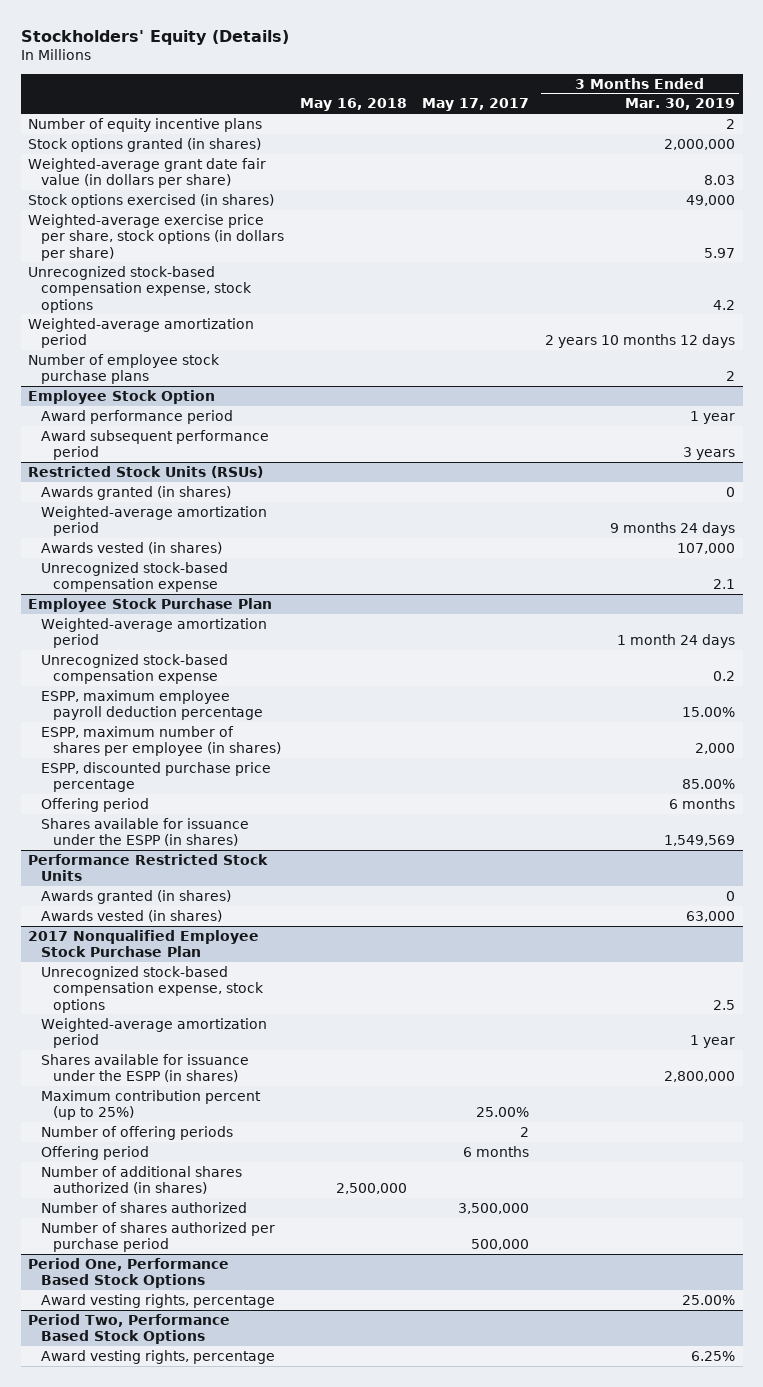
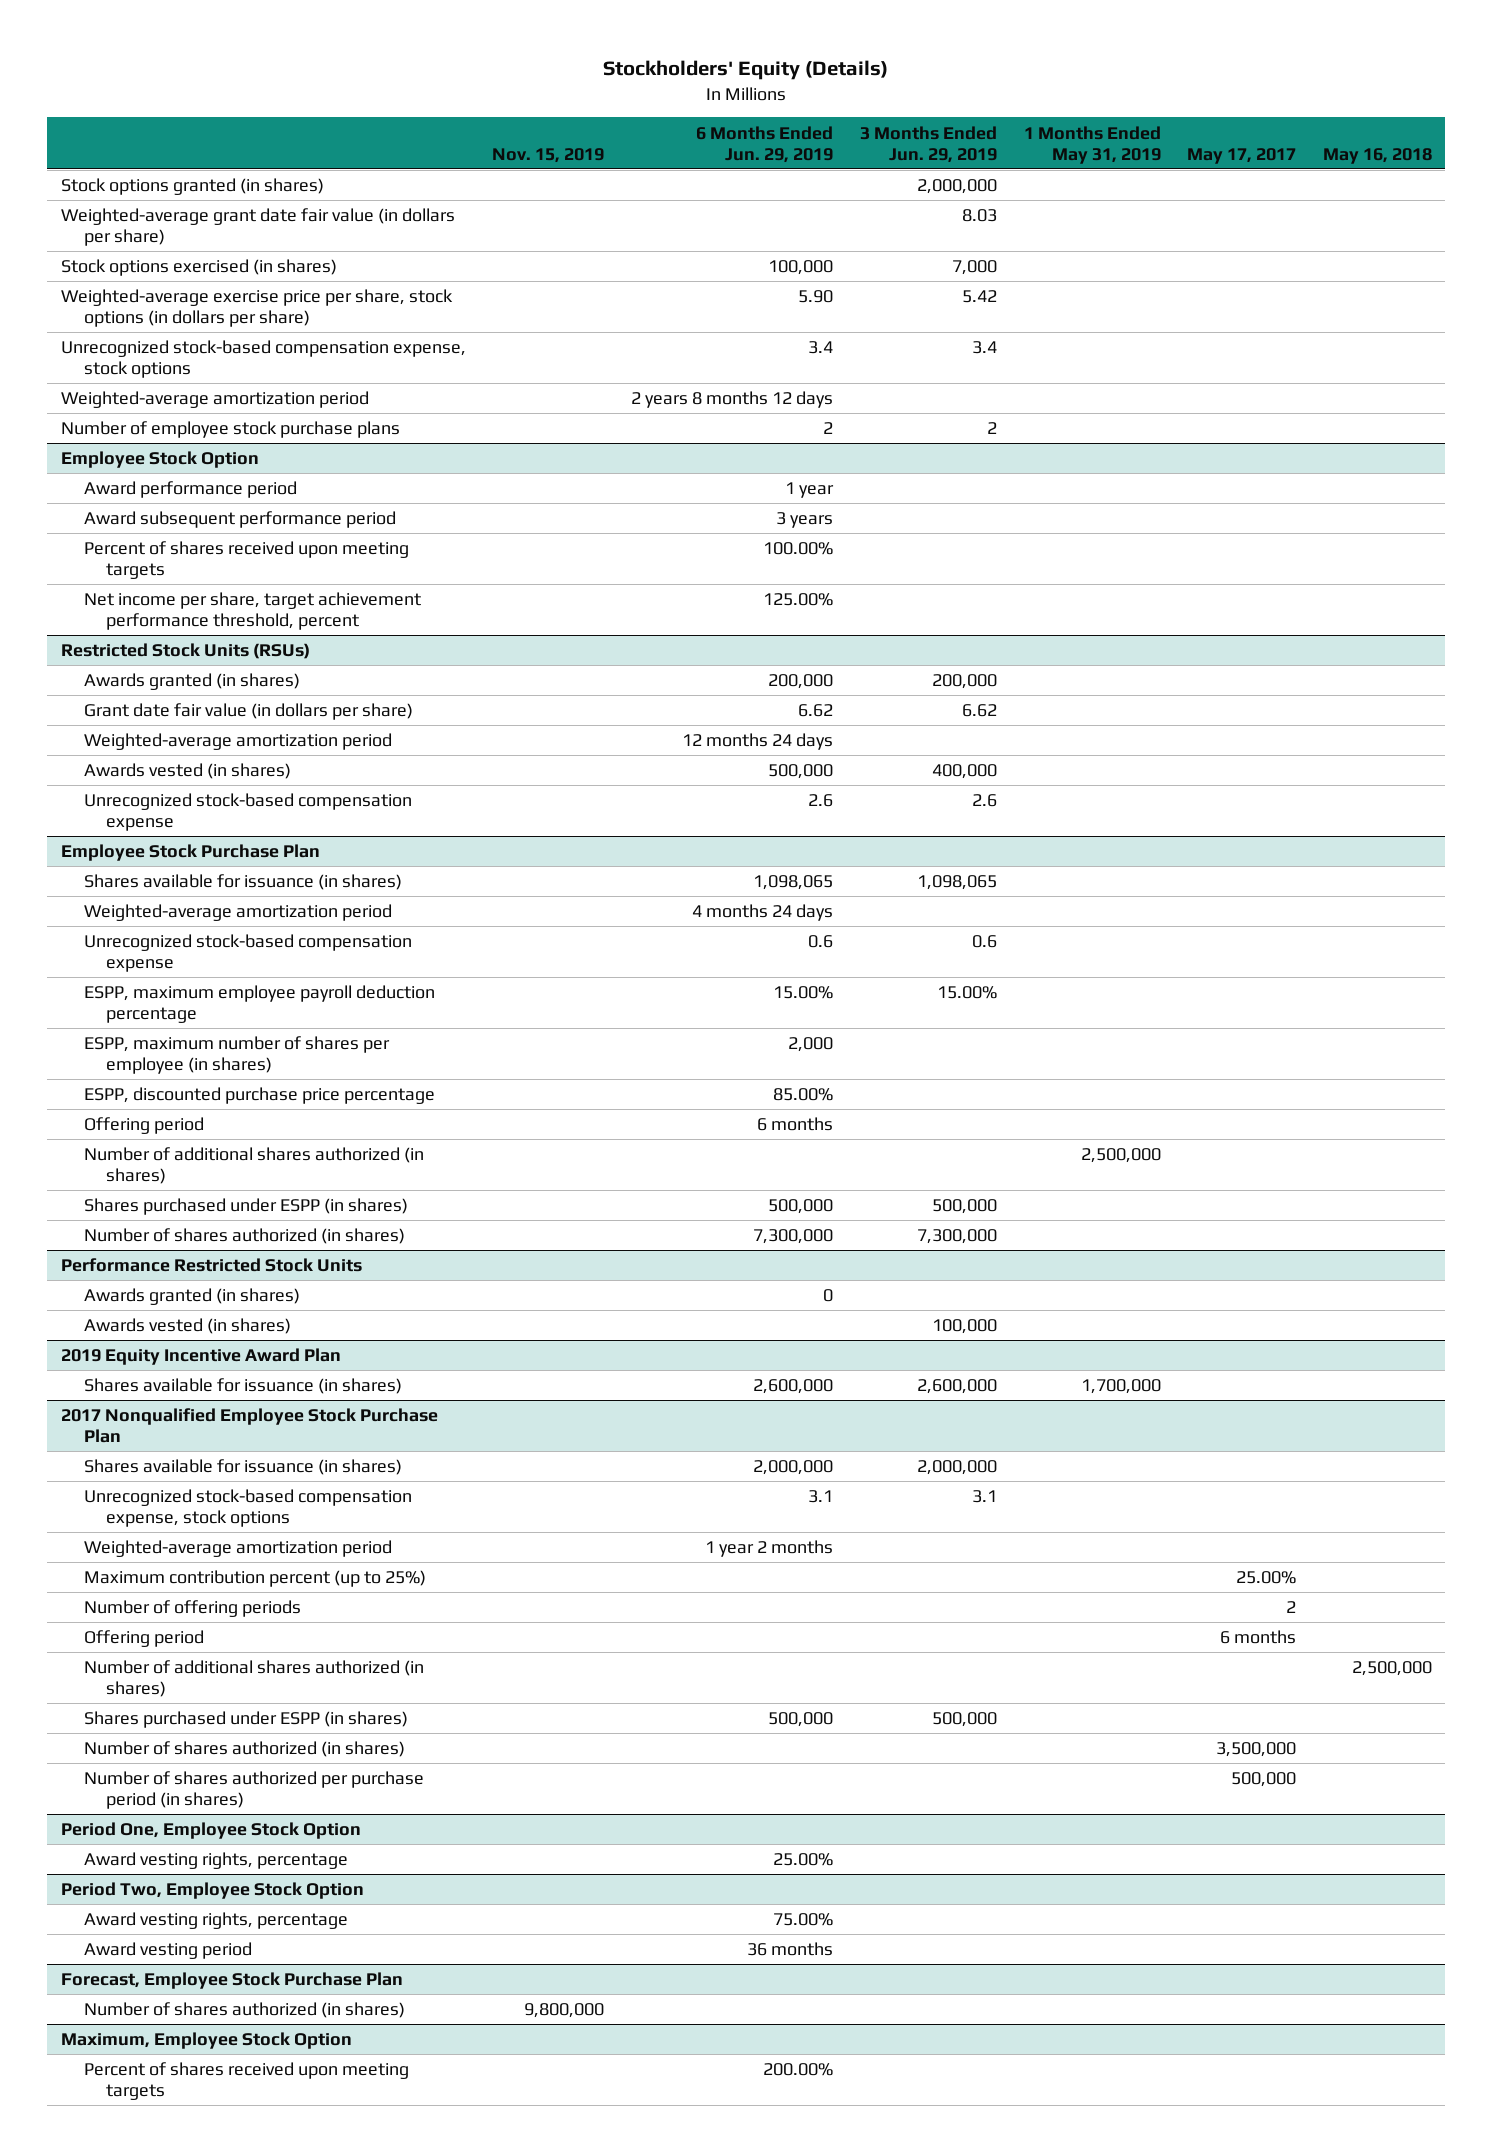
- | May 16, 2018 | May 17, 2017 | 3 Months Ended Mar. 30, 2019
+ | Nov. 15, 2019 | 6 Months Ended Jun. 29, 2019 | 3 Months Ended Jun. 29, 2019 | 1 Months Ended May 31, 2019 | May 17, 2017 | May 16, 2018
- Number of equity incentive plans | | | 2
@ Employee Stock Option
+ Percent of shares received upon meeting targets | | 100.00% | | | |
+ Net income per share, target achievement performance threshold, percent | | 125.00% | | | |
@ Restricted Stock Units (RSUs)
+ Grant date fair value (in dollars per share) | | 6.62 | 6.62 | | |
@ Employee Stock Purchase Plan
+ Shares available for issuance (in shares) | | 1,098,065 | 1,098,065 | | |
- Shares available for issuance under the ESPP (in shares) | | | 1,549,569
+ Number of additional shares authorized (in shares) | | | | 2,500,000 | |
+ Shares purchased under ESPP (in shares) | | 500,000 | 500,000 | | |
+ Number of shares authorized (in shares) | | 7,300,000 | 7,300,000 | | |
+ 2019 Equity Incentive Award Plan
+ Shares available for issuance (in shares) | | 2,600,000 | 2,600,000 | 1,700,000 | |
@ 2017 Nonqualified Employee Stock Purchase Plan
+ Shares available for issuance (in shares) | | 2,000,000 | 2,000,000 | | |
- Shares available for issuance under the ESPP (in shares) | | | 2,800,000
- Number of shares authorized | | 3,500,000 |
- Number of shares authorized per purchase period | | 500,000 |
- Period One, Performance Based Stock Options
@ 2017 Nonqualified Employee Stock Purchase Plan
+ Shares purchased under ESPP (in shares) | | 500,000 | 500,000 | | |
+ Number of shares authorized (in shares) | | | | | 3,500,000 |
+ Number of shares authorized per purchase period (in shares) | | | | | 500,000 |
+ Period One, Employee Stock Option
- Period Two, Performance Based Stock Options
+ Period Two, Employee Stock Option
+ Award vesting period | | 36 months | | | |
+ Forecast, Employee Stock Purchase Plan
+ Number of shares authorized (in shares) | 9,800,000 | | | | |
+ Maximum, Employee Stock Option
+ Percent of shares received upon meeting targets | | 200.00% | | | |

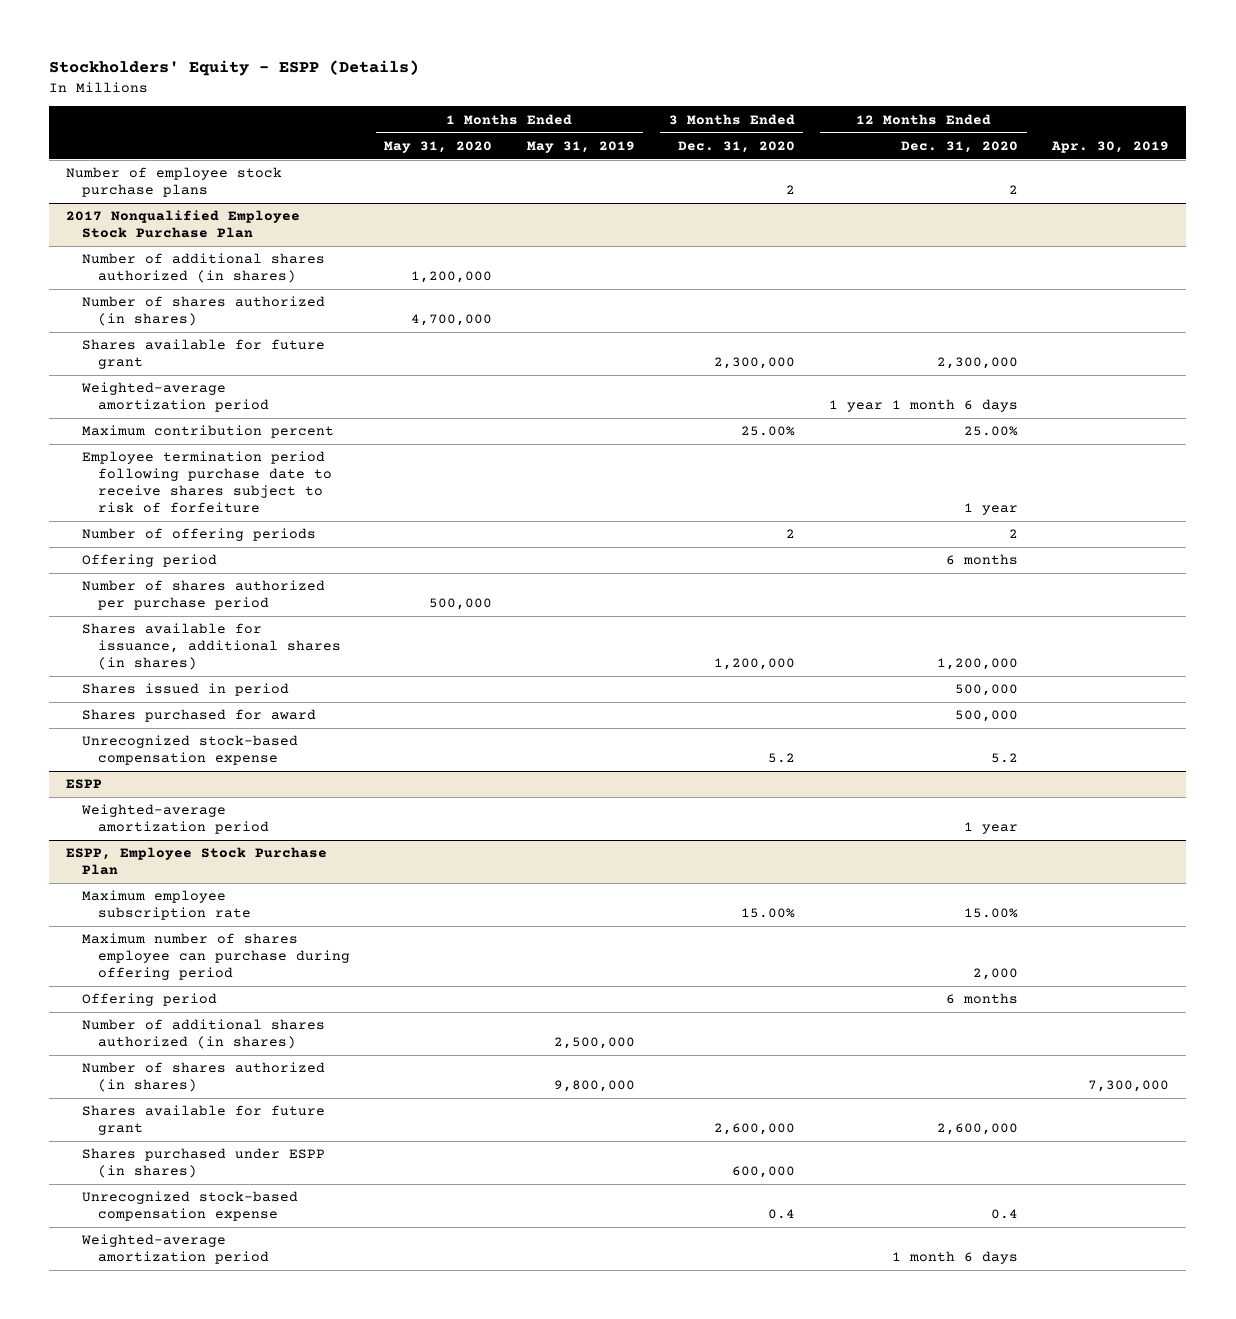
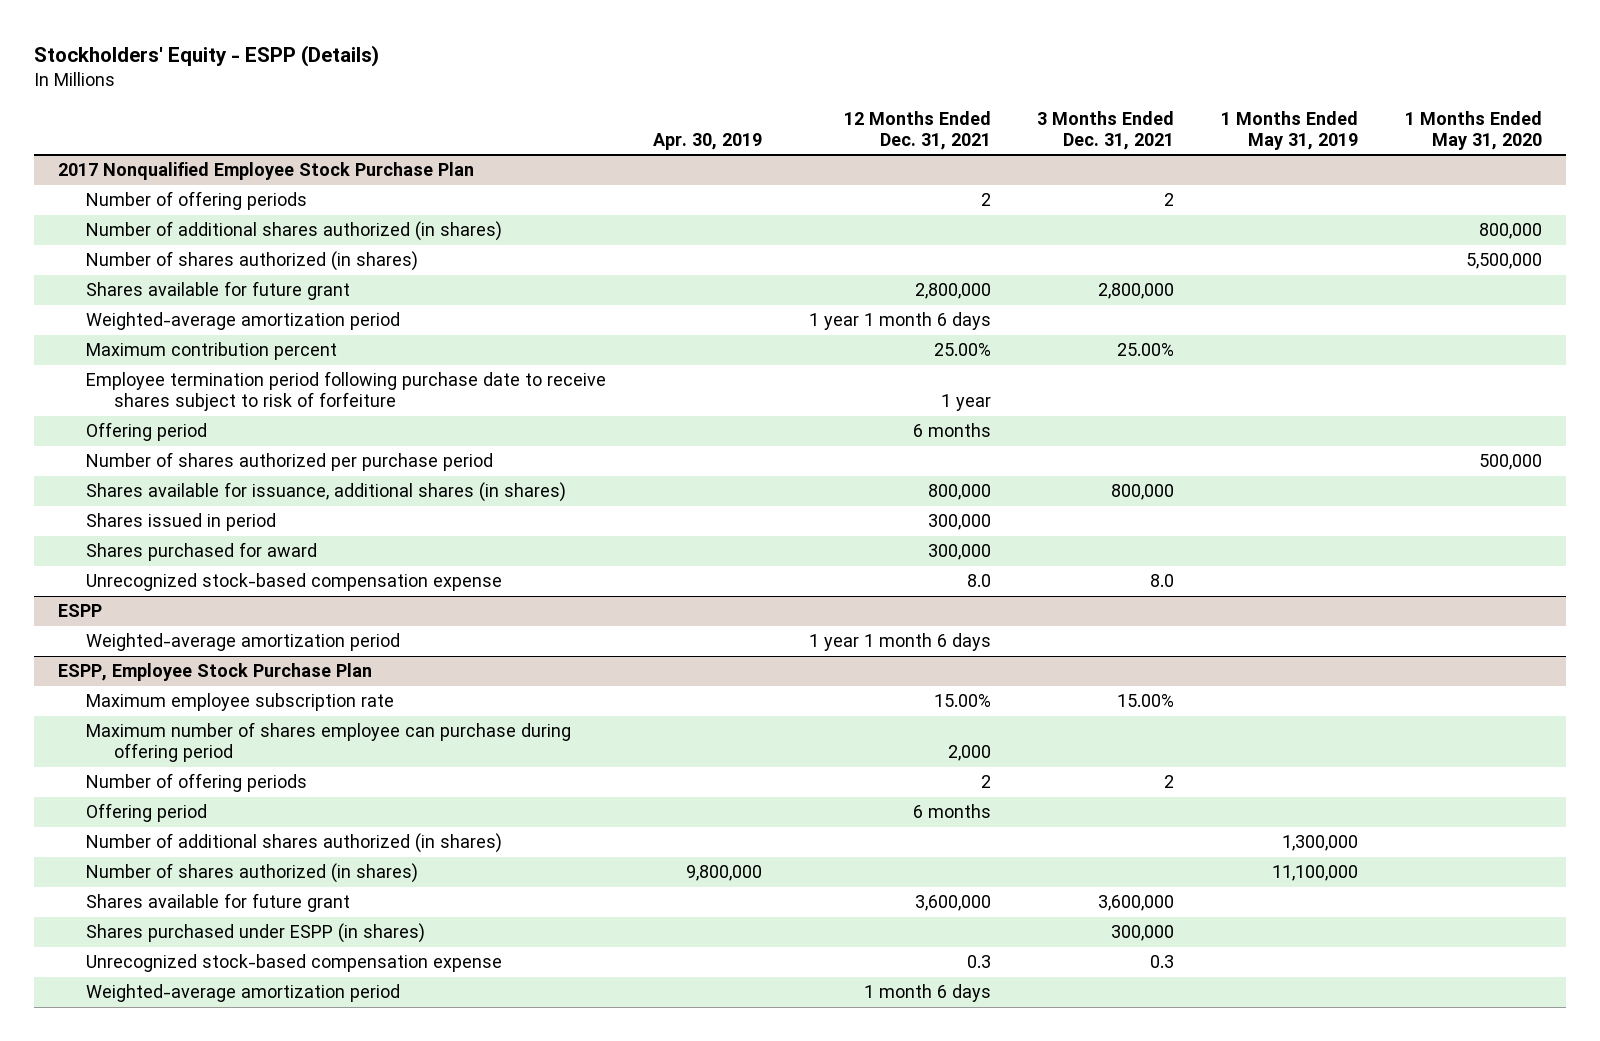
- | 1 Months Ended May 31, 2020 | 1 Months Ended May 31, 2019 | 3 Months Ended Dec. 31, 2020 | 12 Months Ended Dec. 31, 2020 | Apr. 30, 2019
+ | Apr. 30, 2019 | 12 Months Ended Dec. 31, 2021 | 3 Months Ended Dec. 31, 2021 | 1 Months Ended May 31, 2019 | 1 Months Ended May 31, 2020
- Number of employee stock purchase plans | | | 2 | 2 |
@ 2017 Nonqualified Employee Stock Purchase Plan
- Number of additional shares authorized (in shares) | 1,200,000 | | | |
- Number of shares authorized (in shares) | 4,700,000 | | | |
moved up: Number of offering periods | | 2 | 2 | |
+ Number of additional shares authorized (in shares) | | | | | 800,000
+ Number of shares authorized (in shares) | | | | | 5,500,000
@ ESPP, Employee Stock Purchase Plan
+ Number of offering periods | | 2 | 2 | |
- Number of additional shares authorized (in shares) | | 2,500,000 | | |
- Number of shares authorized (in shares) | | 9,800,000 | | | 7,300,000
+ Number of additional shares authorized (in shares) | | | | 1,300,000 |
+ Number of shares authorized (in shares) | 9,800,000 | | | 11,100,000 |

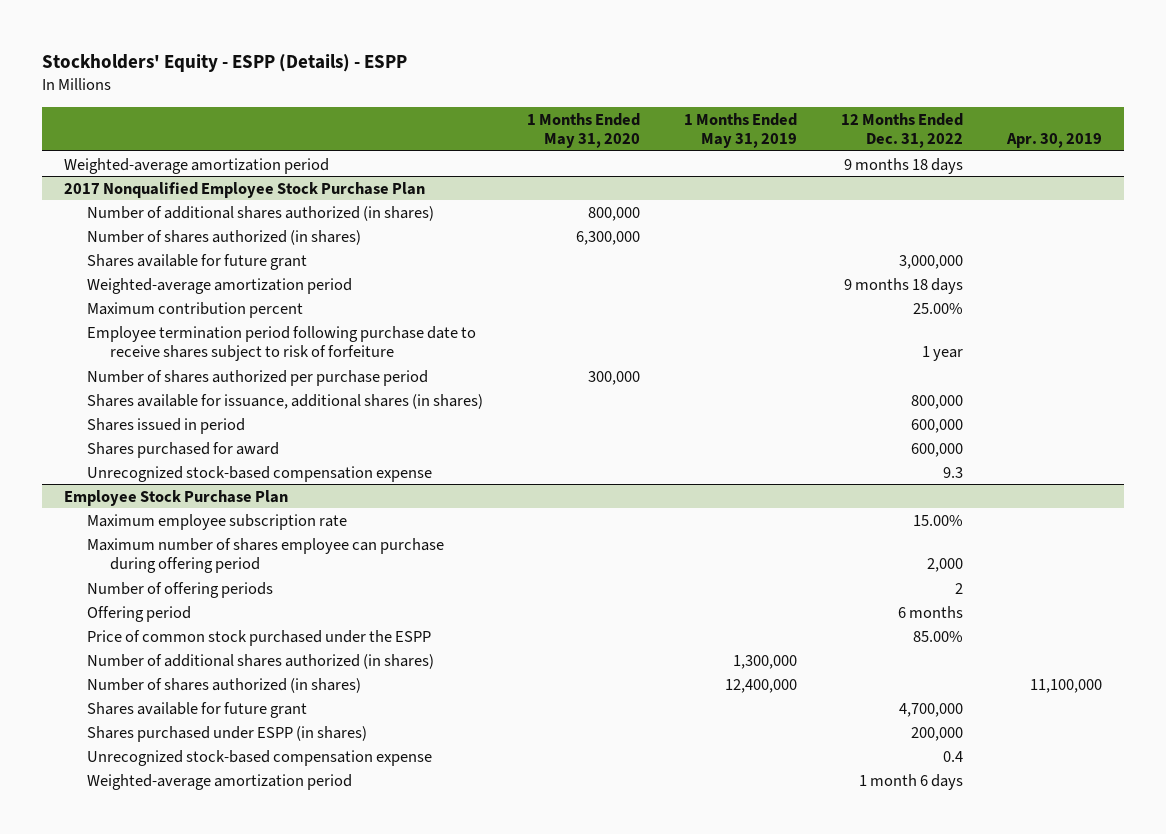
- Stockholders' Equity - ESPP (Details)
+ Stockholders' Equity - ESPP (Details) - ESPP
- | Apr. 30, 2019 | 12 Months Ended Dec. 31, 2021 | 3 Months Ended Dec. 31, 2021 | 1 Months Ended May 31, 2019 | 1 Months Ended May 31, 2020
+ | 1 Months Ended May 31, 2020 | 1 Months Ended May 31, 2019 | 12 Months Ended Dec. 31, 2022 | Apr. 30, 2019
+ Weighted-average amortization period | | | 9 months 18 days |
@ 2017 Nonqualified Employee Stock Purchase Plan
- Number of offering periods | | 2 | 2 | |
- Number of shares authorized (in shares) | | | | | 5,500,000
+ Number of shares authorized (in shares) | 6,300,000 | | |
- Offering period | | 6 months | | |
- Number of shares authorized per purchase period | | | | | 500,000
+ Number of shares authorized per purchase period | 300,000 | | |
- ESPP
+ Employee Stock Purchase Plan
+ Maximum employee subscription rate | | | 15.00% |
+ Maximum number of shares employee can purchase during offering period | | | 2,000 |
+ Number of offering periods | | | 2 |
+ Offering period | | | 6 months |
+ Price of common stock purchased under the ESPP | | | 85.00% |
+ Number of additional shares authorized (in shares) | | 1,300,000 | |
+ Number of shares authorized (in shares) | | 12,400,000 | | 11,100,000
+ Shares available for future grant | | | 4,700,000 |
+ Shares purchased under ESPP (in shares) | | | 200,000 |
+ Unrecognized stock-based compensation expense | | | 0.4 |
- ESPP, Employee Stock Purchase Plan
- Maximum employee subscription rate | | 15.00% | 15.00% | |
- Maximum number of shares employee can purchase during offering period | | 2,000 | | |
- Number of offering periods | | 2 | 2 | |
- Offering period | | 6 months | | |
- Number of additional shares authorized (in shares) | | | | 1,300,000 |
- Number of shares authorized (in shares) | 9,800,000 | | | 11,100,000 |
- Shares available for future grant | | 3,600,000 | 3,600,000 | |
- Shares purchased under ESPP (in shares) | | | 300,000 | |
- Unrecognized stock-based compensation expense | | 0.3 | 0.3 | |
- Weighted-average amortization period | | 1 month 6 days | | |

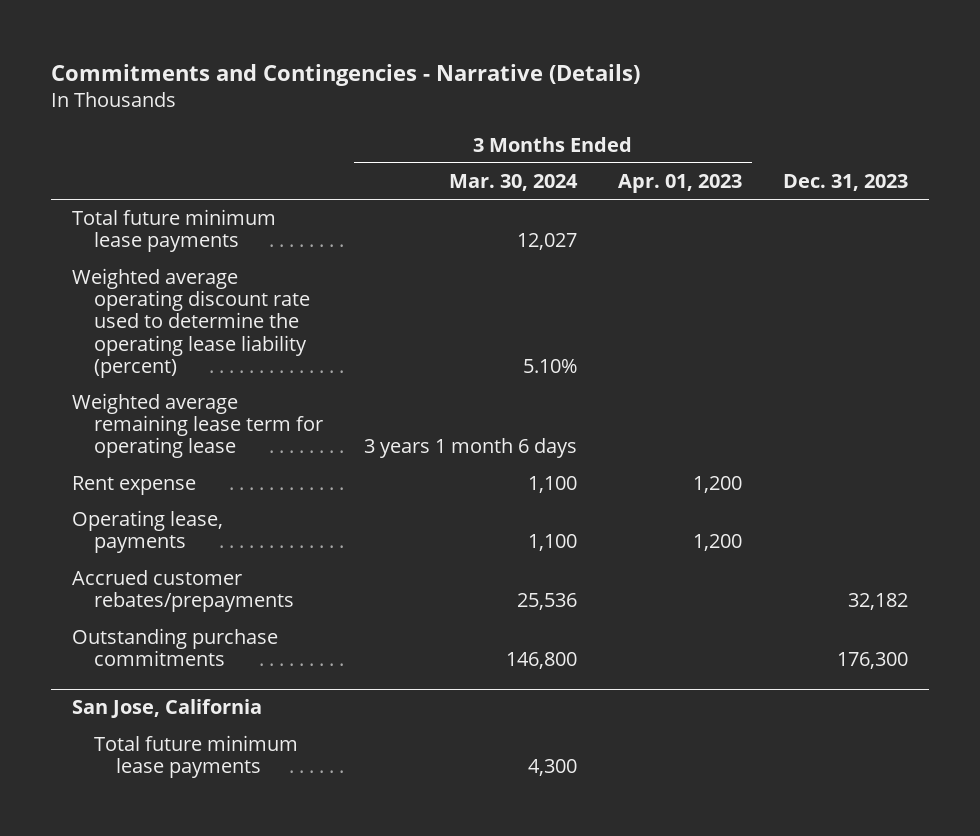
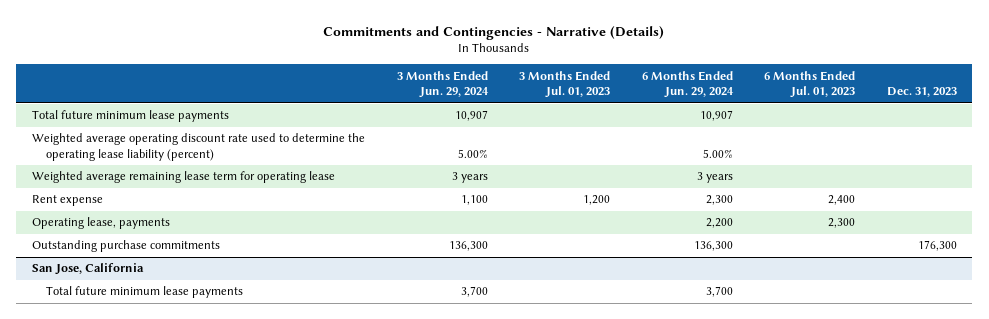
- | 3 Months Ended Mar. 30, 2024 | 3 Months Ended Apr. 01, 2023 | Dec. 31, 2023
+ | 3 Months Ended Jun. 29, 2024 | 3 Months Ended Jul. 01, 2023 | 6 Months Ended Jun. 29, 2024 | 6 Months Ended Jul. 01, 2023 | Dec. 31, 2023
- Accrued customer rebates/prepayments | 25,536 | | 32,182

